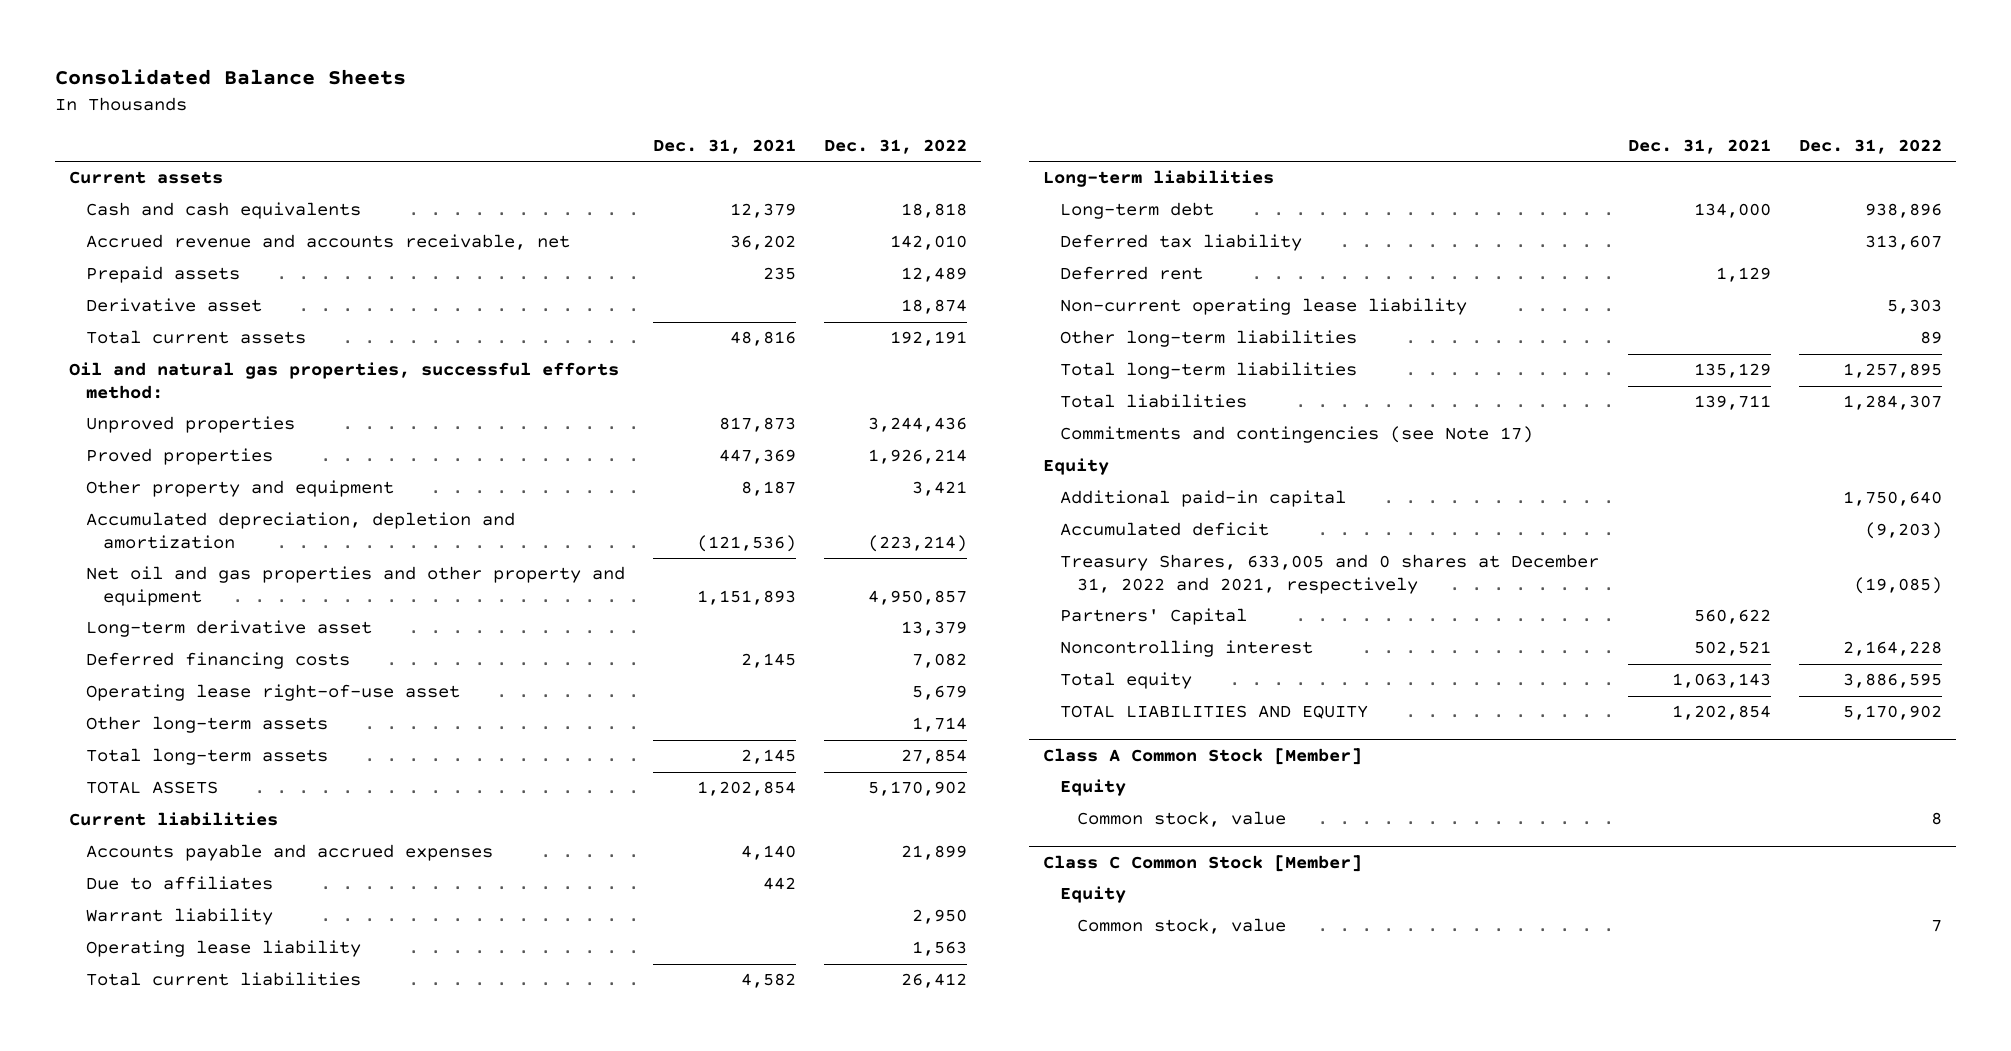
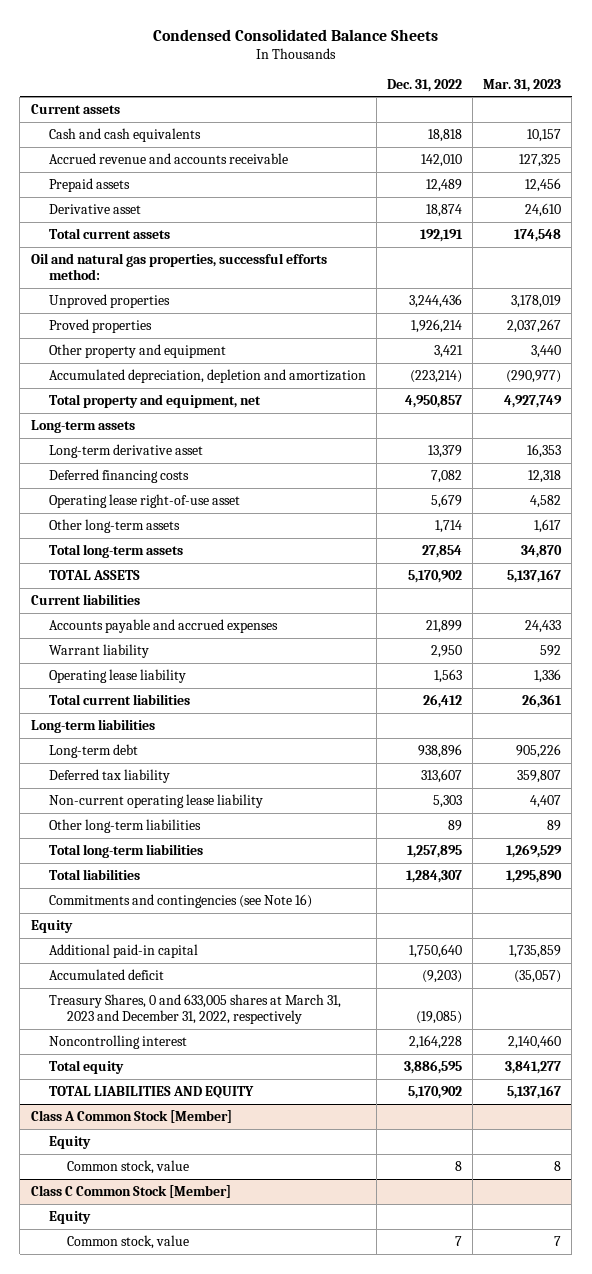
- Consolidated Balance Sheets
+ Condensed Consolidated Balance Sheets
- | Dec. 31, 2021 | Dec. 31, 2022
+ | Dec. 31, 2022 | Mar. 31, 2023
- Accrued revenue and accounts receivable, net | 36,202 | 142,010
+ Accrued revenue and accounts receivable | 142,010 | 127,325
- Net oil and gas properties and other property and equipment | 1,151,893 | 4,950,857
+ Total property and equipment, net | 4,950,857 | 4,927,749
+ Long-term assets
- Due to affiliates | 442 |
- Deferred rent | 1,129 |
- Commitments and contingencies (see Note 17)
+ Commitments and contingencies (see Note 16)
- Treasury Shares, 633,005 and 0 shares at December 31, 2022 and 2021, respectively | | (19,085)
- Partners' Capital | 560,622 |
+ Treasury Shares, 0 and 633,005 shares at March 31, 2023 and December 31, 2022, respectively | (19,085) |

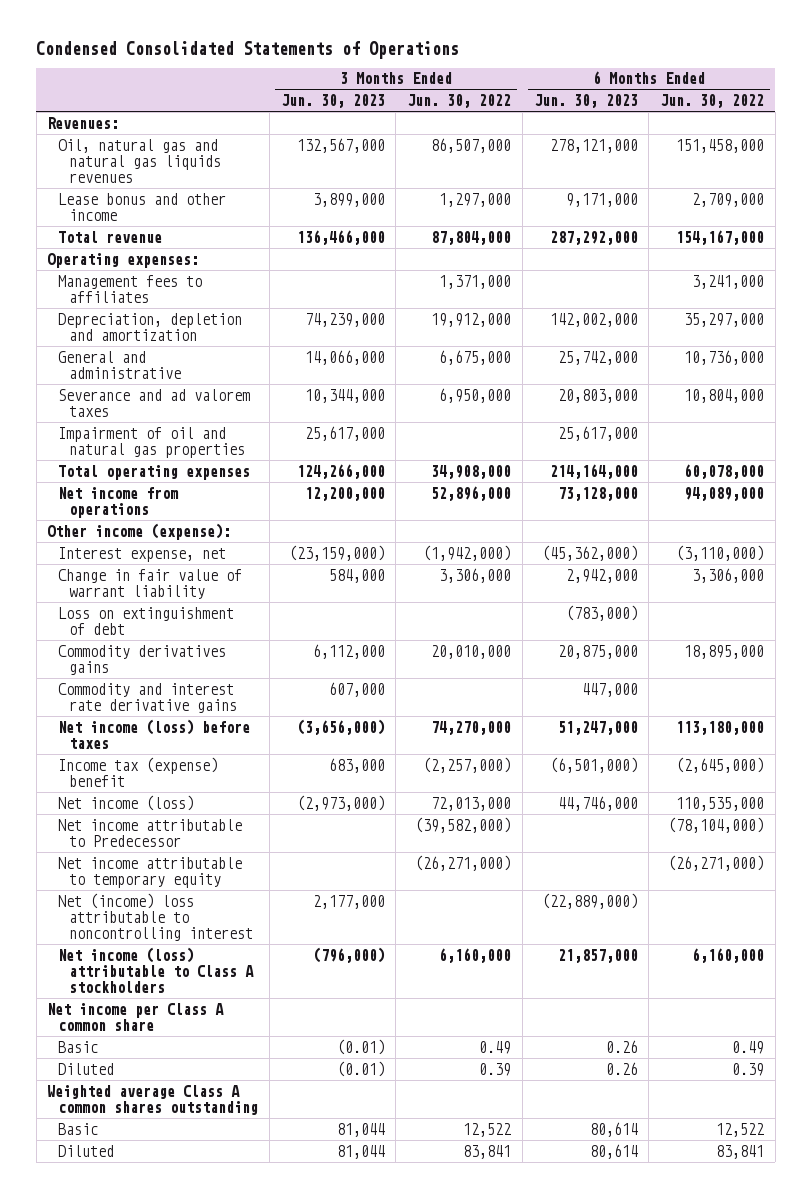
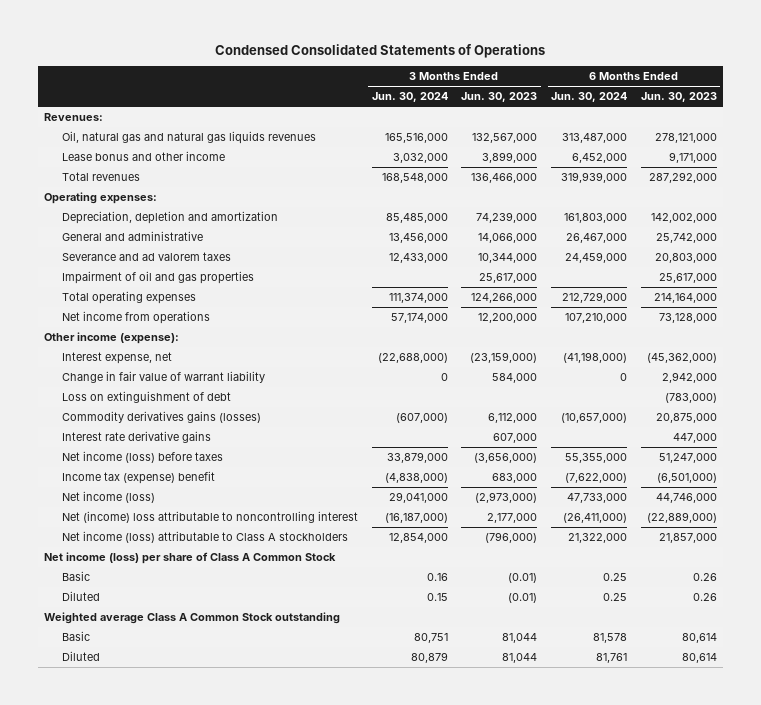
- | 3 Months Ended Jun. 30, 2023 | 3 Months Ended Jun. 30, 2022 | 6 Months Ended Jun. 30, 2023 | 6 Months Ended Jun. 30, 2022
+ | 3 Months Ended Jun. 30, 2024 | 3 Months Ended Jun. 30, 2023 | 6 Months Ended Jun. 30, 2024 | 6 Months Ended Jun. 30, 2023
- Total revenue | 136,466,000 | 87,804,000 | 287,292,000 | 154,167,000
+ Total revenues | 168,548,000 | 136,466,000 | 319,939,000 | 287,292,000
- Management fees to affiliates | | 1,371,000 | | 3,241,000
- Impairment of oil and natural gas properties | 25,617,000 | | 25,617,000 |
+ Impairment of oil and gas properties | | 25,617,000 | | 25,617,000
- Commodity derivatives gains | 6,112,000 | 20,010,000 | 20,875,000 | 18,895,000
- Commodity and interest rate derivative gains | 607,000 | | 447,000 |
+ Commodity derivatives gains (losses) | (607,000) | 6,112,000 | (10,657,000) | 20,875,000
+ Interest rate derivative gains | | 607,000 | | 447,000
- Net income attributable to Predecessor | | (39,582,000) | | (78,104,000)
- Net income attributable to temporary equity | | (26,271,000) | | (26,271,000)
- Net income per Class A common share
+ Net income (loss) per share of Class A Common Stock
- Weighted average Class A common shares outstanding
+ Weighted average Class A Common Stock outstanding

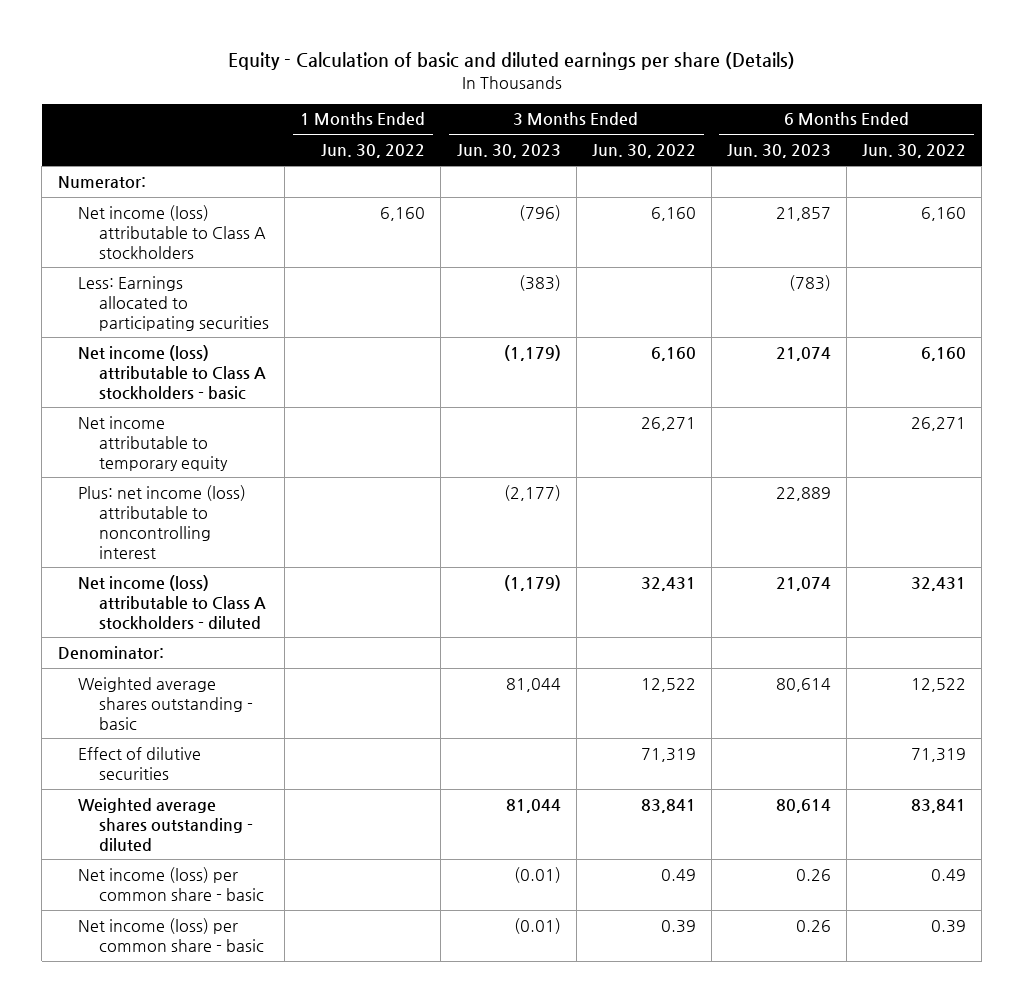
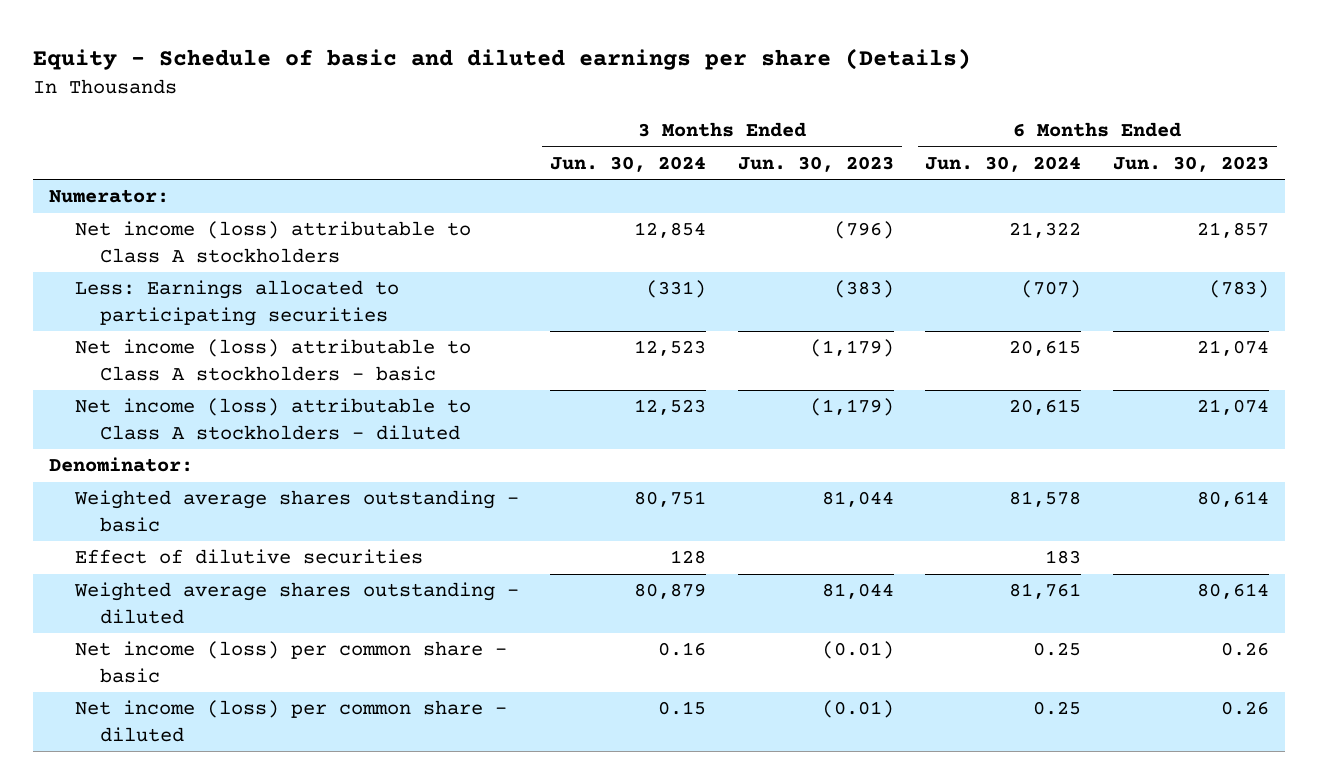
- Equity - Calculation of basic and diluted earnings per share (Details)
+ Equity - Schedule of basic and diluted earnings per share (Details)
- | 1 Months Ended Jun. 30, 2022 | 3 Months Ended Jun. 30, 2023 | 3 Months Ended Jun. 30, 2022 | 6 Months Ended Jun. 30, 2023 | 6 Months Ended Jun. 30, 2022
+ | 3 Months Ended Jun. 30, 2024 | 3 Months Ended Jun. 30, 2023 | 6 Months Ended Jun. 30, 2024 | 6 Months Ended Jun. 30, 2023
- Net income attributable to temporary equity | | | 26,271 | | 26,271
- Plus: net income (loss) attributable to noncontrolling interest | | (2,177) | | 22,889 |
- Net income (loss) per common share - basic | | (0.01) | 0.39 | 0.26 | 0.39
+ Net income (loss) per common share - diluted | 0.15 | (0.01) | 0.25 | 0.26

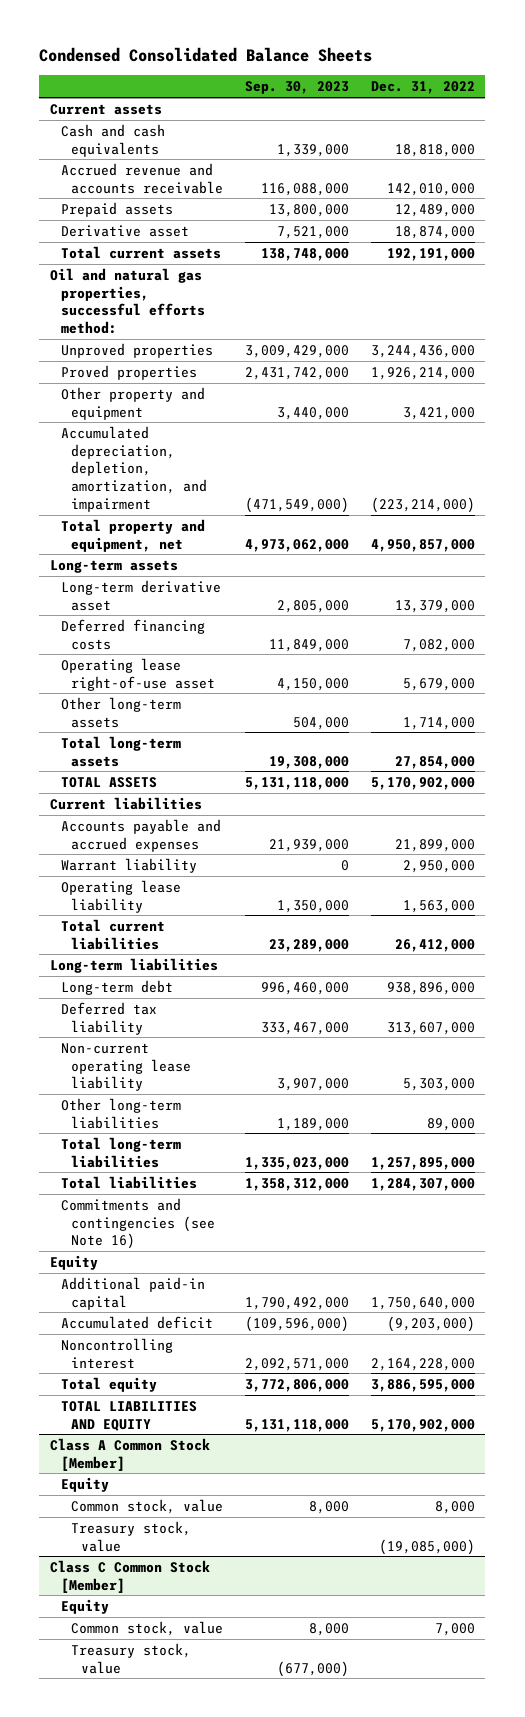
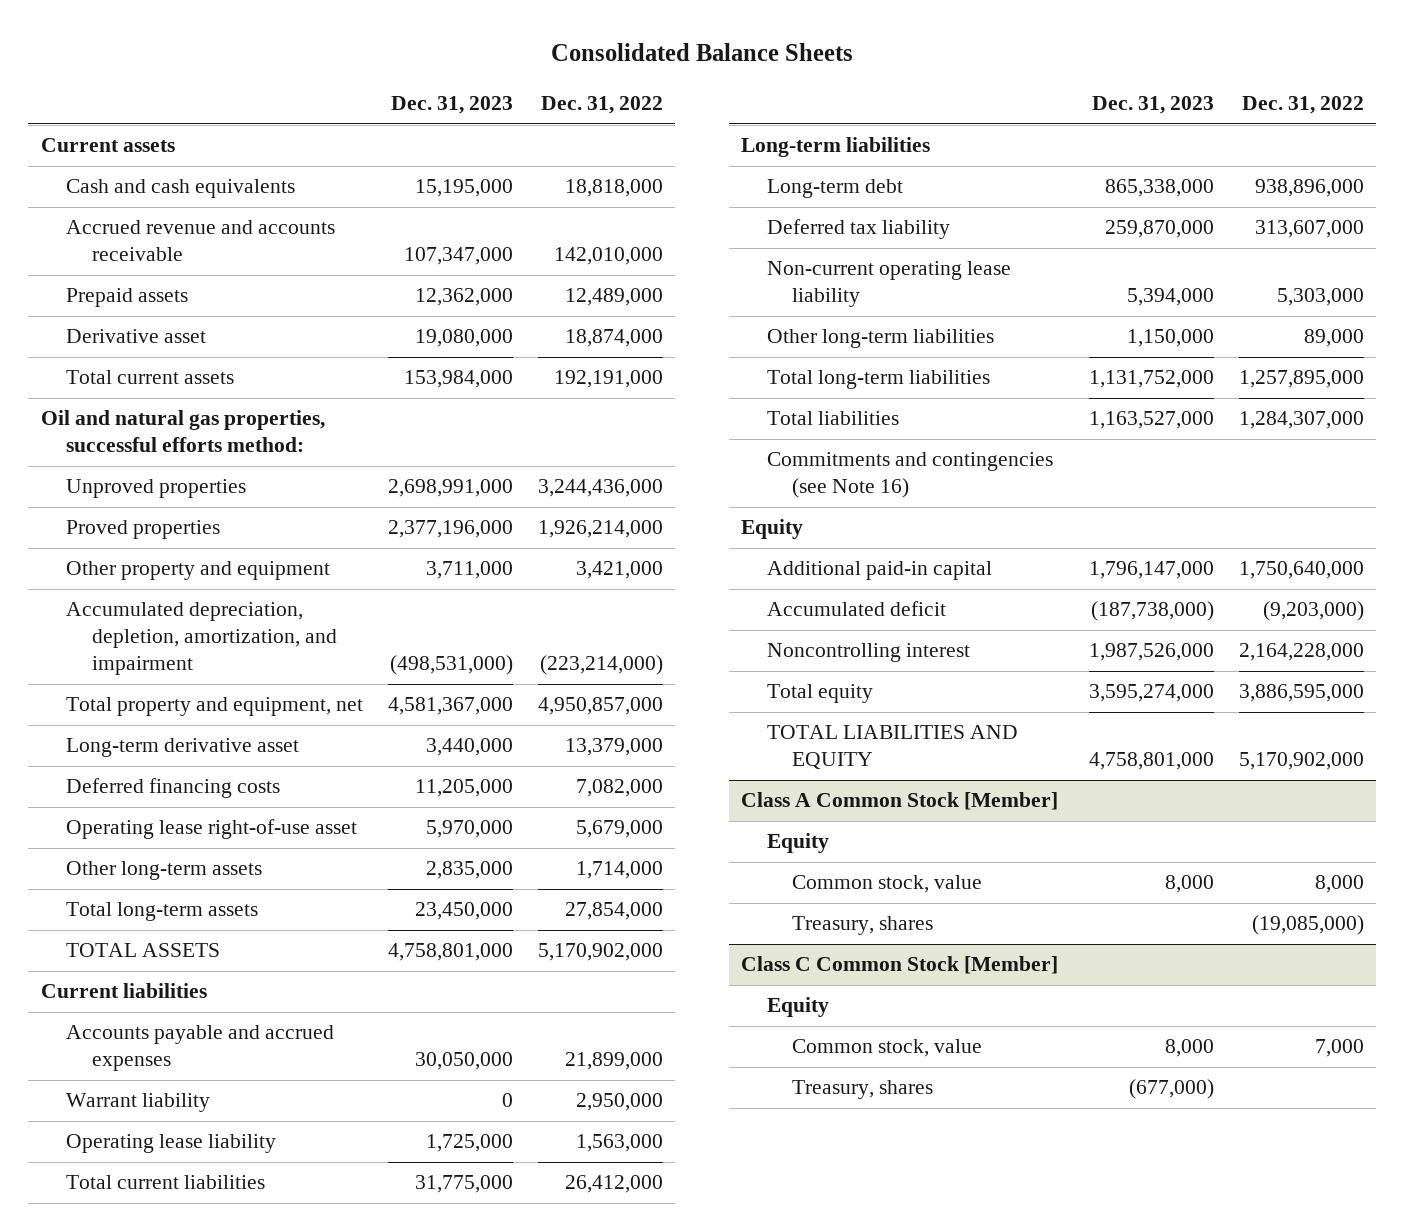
- Condensed Consolidated Balance Sheets
+ Consolidated Balance Sheets
- | Sep. 30, 2023 | Dec. 31, 2022
+ | Dec. 31, 2023 | Dec. 31, 2022
- Long-term assets
@ Class A Common Stock [Member]
- Treasury stock, value | | (19,085,000)
+ Treasury, shares | | (19,085,000)
@ Class C Common Stock [Member]
- Treasury stock, value | (677,000) |
+ Treasury, shares | (677,000) |

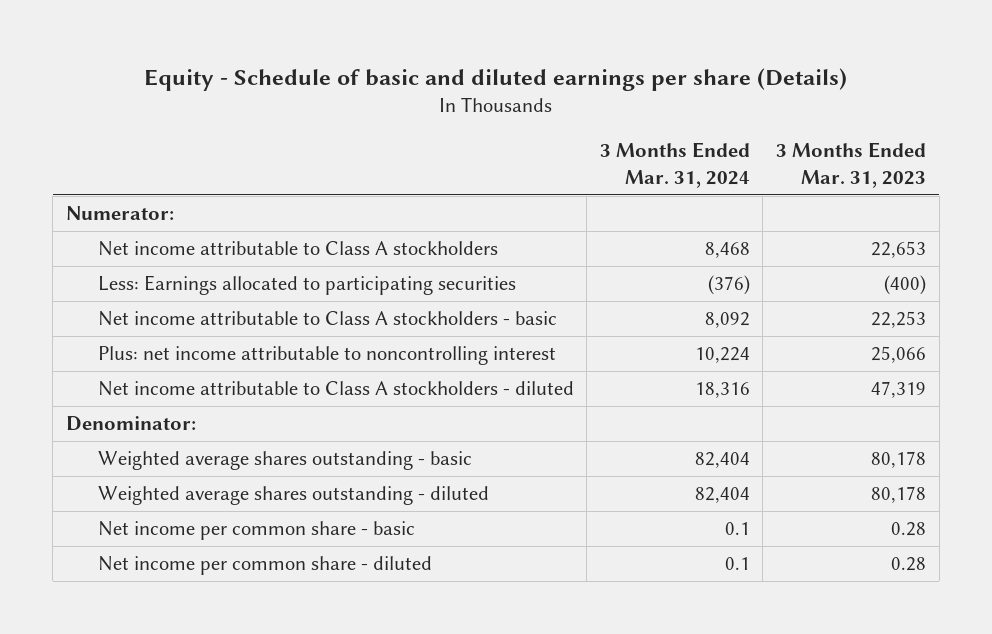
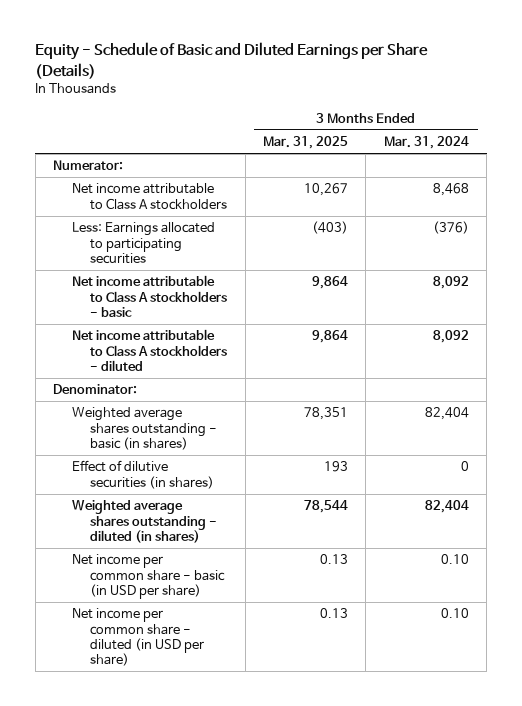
- Equity - Schedule of basic and diluted earnings per share (Details)
+ Equity - Schedule of Basic and Diluted Earnings per Share (Details)
- | 3 Months Ended Mar. 31, 2024 | 3 Months Ended Mar. 31, 2023
+ | 3 Months Ended Mar. 31, 2025 | 3 Months Ended Mar. 31, 2024
- Plus: net income attributable to noncontrolling interest | 10,224 | 25,066
- Net income attributable to Class A stockholders - diluted | 18,316 | 47,319
+ Net income attributable to Class A stockholders - diluted | 9,864 | 8,092
- Weighted average shares outstanding - basic | 82,404 | 80,178
- Weighted average shares outstanding - diluted | 82,404 | 80,178
- Net income per common share - basic | 0.1 | 0.28
- Net income per common share - diluted | 0.1 | 0.28
+ Weighted average shares outstanding - basic (in shares) | 78,351 | 82,404
+ Effect of dilutive securities (in shares) | 193 | 0
+ Weighted average shares outstanding - diluted (in shares) | 78,544 | 82,404
+ Net income per common share - basic (in USD per share) | 0.13 | 0.10
+ Net income per common share - diluted (in USD per share) | 0.13 | 0.10

